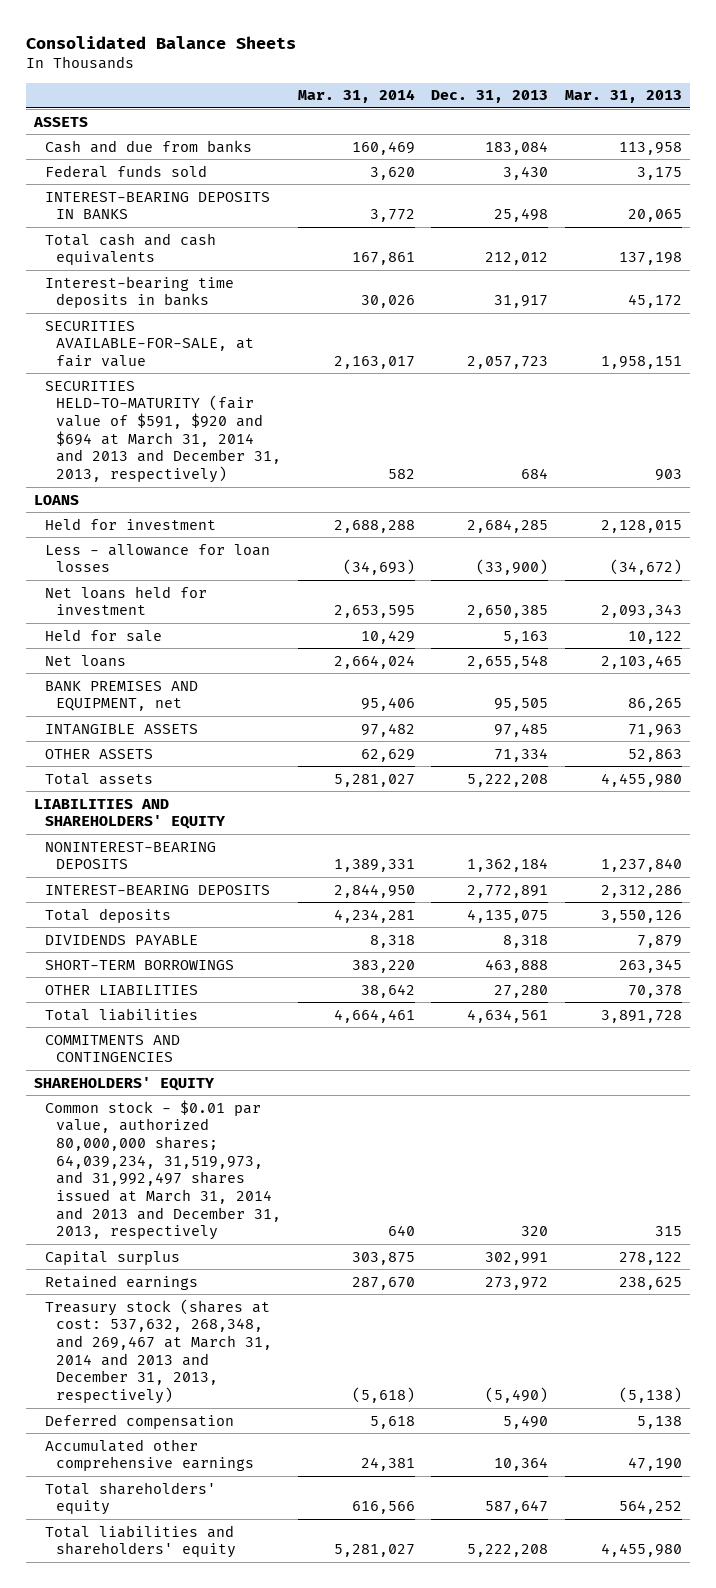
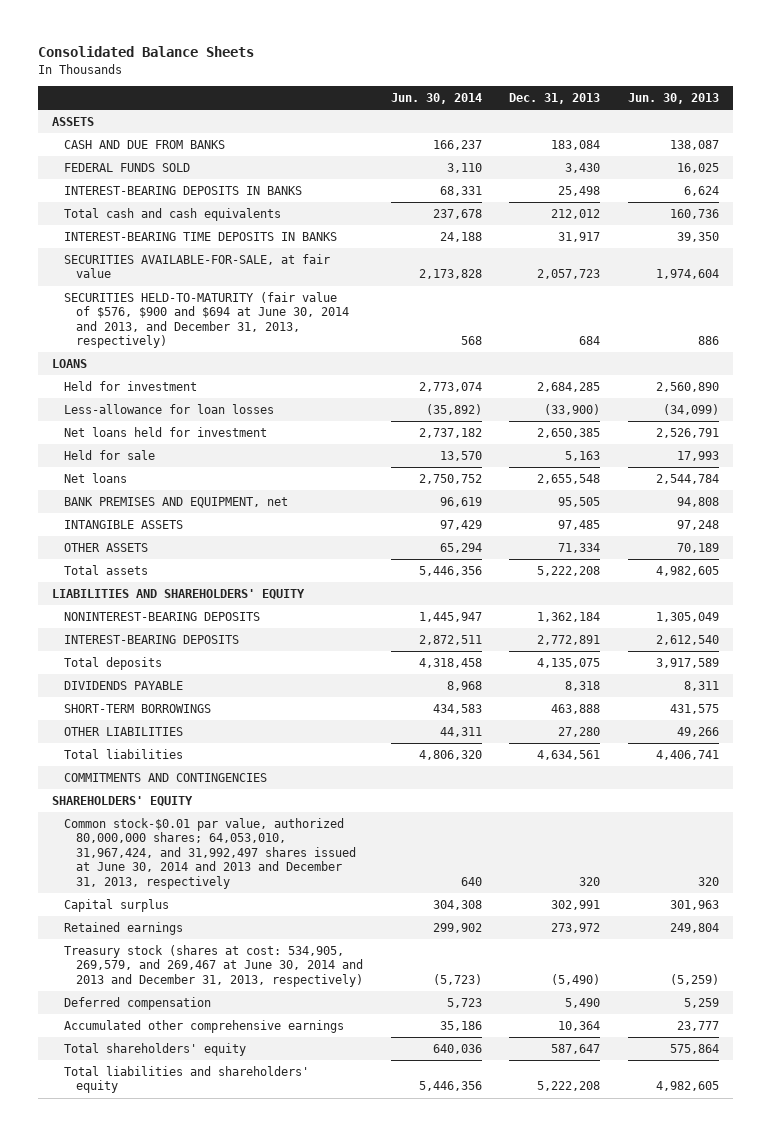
- | Mar. 31, 2014 | Dec. 31, 2013 | Mar. 31, 2013
+ | Jun. 30, 2014 | Dec. 31, 2013 | Jun. 30, 2013
- Cash and due from banks | 160,469 | 183,084 | 113,958
- Federal funds sold | 3,620 | 3,430 | 3,175
+ CASH AND DUE FROM BANKS | 166,237 | 183,084 | 138,087
+ FEDERAL FUNDS SOLD | 3,110 | 3,430 | 16,025
- Interest-bearing time deposits in banks | 30,026 | 31,917 | 45,172
+ INTEREST-BEARING TIME DEPOSITS IN BANKS | 24,188 | 31,917 | 39,350
- SECURITIES HELD-TO-MATURITY (fair value of $591, $920 and $694 at March 31, 2014 and 2013 and December 31, 2013, respectively) | 582 | 684 | 903
+ SECURITIES HELD-TO-MATURITY (fair value of $576, $900 and $694 at June 30, 2014 and 2013, and December 31, 2013, respectively) | 568 | 684 | 886
- Less - allowance for loan losses | (34,693) | (33,900) | (34,672)
+ Less-allowance for loan losses | (35,892) | (33,900) | (34,099)
- Common stock - $0.01 par value, authorized 80,000,000 shares; 64,039,234, 31,519,973, and 31,992,497 shares issued at March 31, 2014 and 2013 and December 31, 2013, respectively | 640 | 320 | 315
+ Common stock-$0.01 par value, authorized 80,000,000 shares; 64,053,010, 31,967,424, and 31,992,497 shares issued at June 30, 2014 and 2013 and December 31, 2013, respectively | 640 | 320 | 320
- Treasury stock (shares at cost: 537,632, 268,348, and 269,467 at March 31, 2014 and 2013 and December 31, 2013, respectively) | (5,618) | (5,490) | (5,138)
+ Treasury stock (shares at cost: 534,905, 269,579, and 269,467 at June 30, 2014 and 2013 and December 31, 2013, respectively) | (5,723) | (5,490) | (5,259)

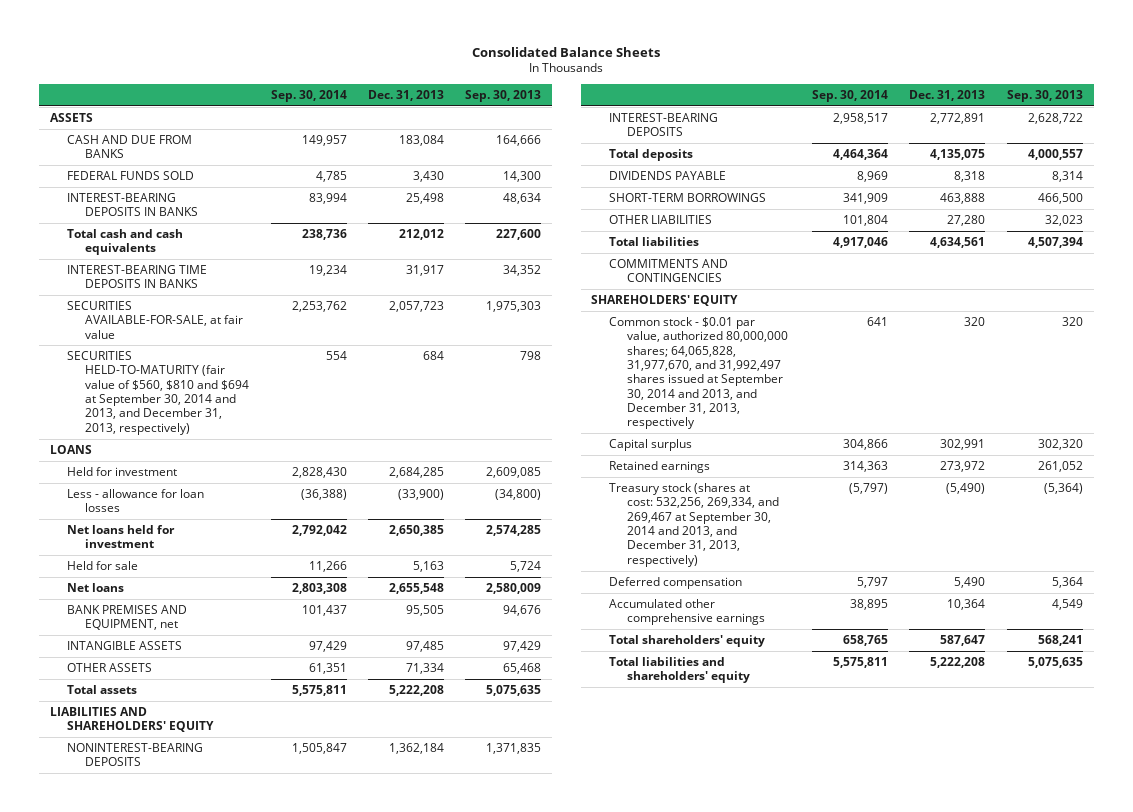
- | Jun. 30, 2014 | Dec. 31, 2013 | Jun. 30, 2013
+ | Sep. 30, 2014 | Dec. 31, 2013 | Sep. 30, 2013
- SECURITIES HELD-TO-MATURITY (fair value of $576, $900 and $694 at June 30, 2014 and 2013, and December 31, 2013, respectively) | 568 | 684 | 886
+ SECURITIES HELD-TO-MATURITY (fair value of $560, $810 and $694 at September 30, 2014 and 2013, and December 31, 2013, respectively) | 554 | 684 | 798
- Less-allowance for loan losses | (35,892) | (33,900) | (34,099)
+ Less - allowance for loan losses | (36,388) | (33,900) | (34,800)
- Common stock-$0.01 par value, authorized 80,000,000 shares; 64,053,010, 31,967,424, and 31,992,497 shares issued at June 30, 2014 and 2013 and December 31, 2013, respectively | 640 | 320 | 320
+ Common stock - $0.01 par value, authorized 80,000,000 shares; 64,065,828, 31,977,670, and 31,992,497 shares issued at September 30, 2014 and 2013, and December 31, 2013, respectively | 641 | 320 | 320
- Treasury stock (shares at cost: 534,905, 269,579, and 269,467 at June 30, 2014 and 2013 and December 31, 2013, respectively) | (5,723) | (5,490) | (5,259)
+ Treasury stock (shares at cost: 532,256, 269,334, and 269,467 at September 30, 2014 and 2013, and December 31, 2013, respectively) | (5,797) | (5,490) | (5,364)

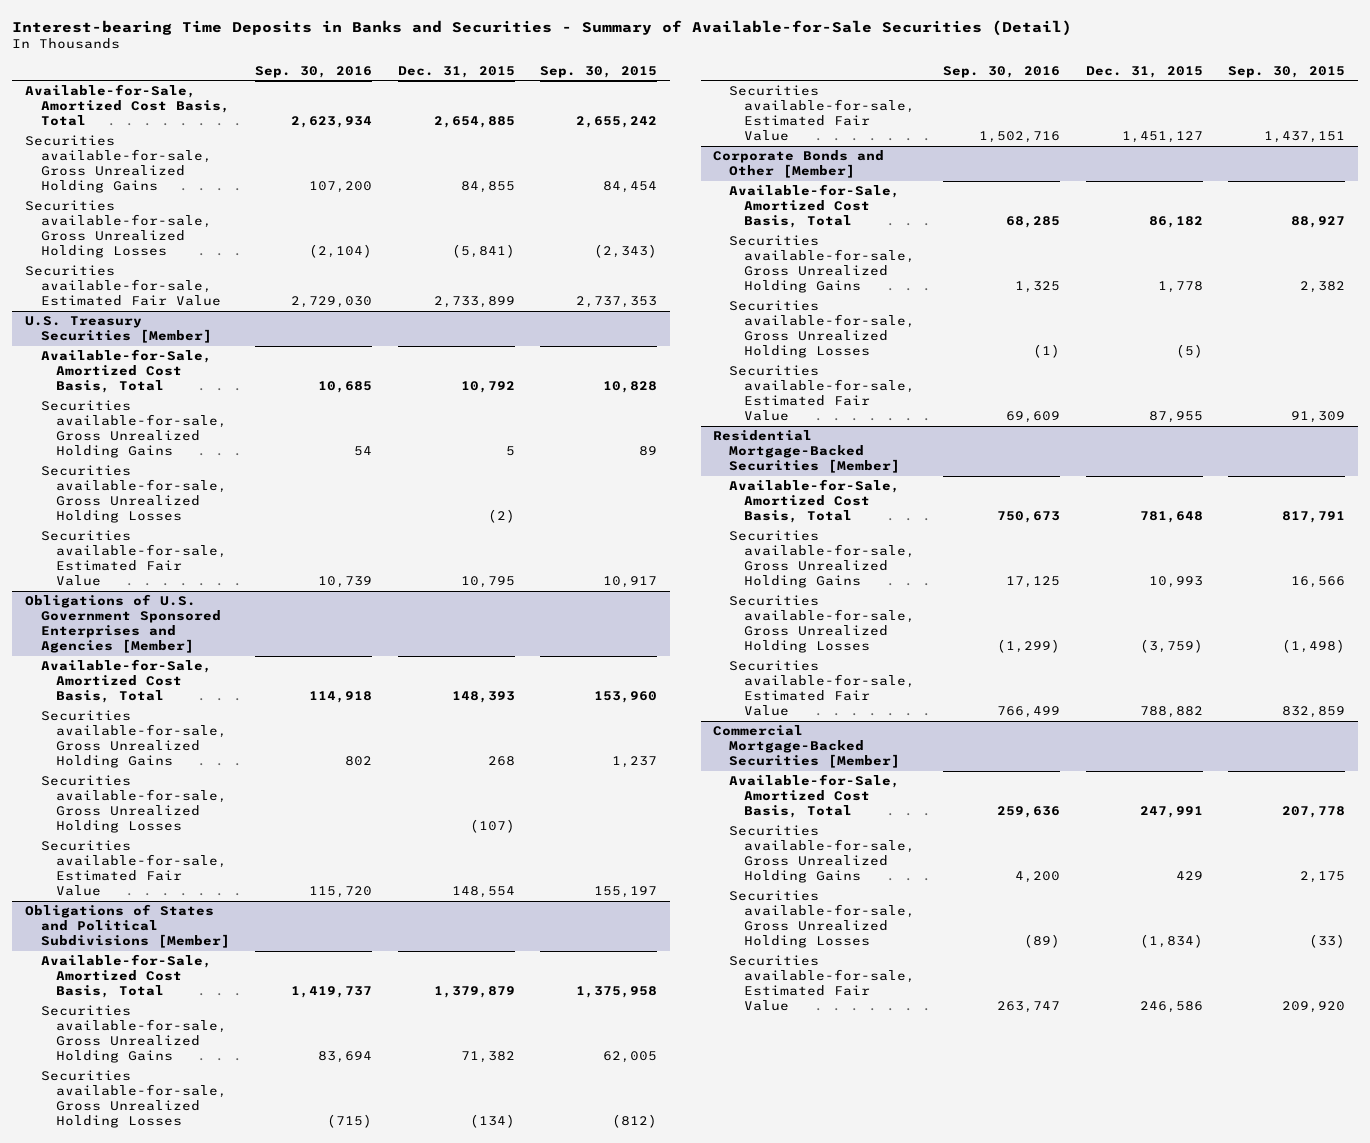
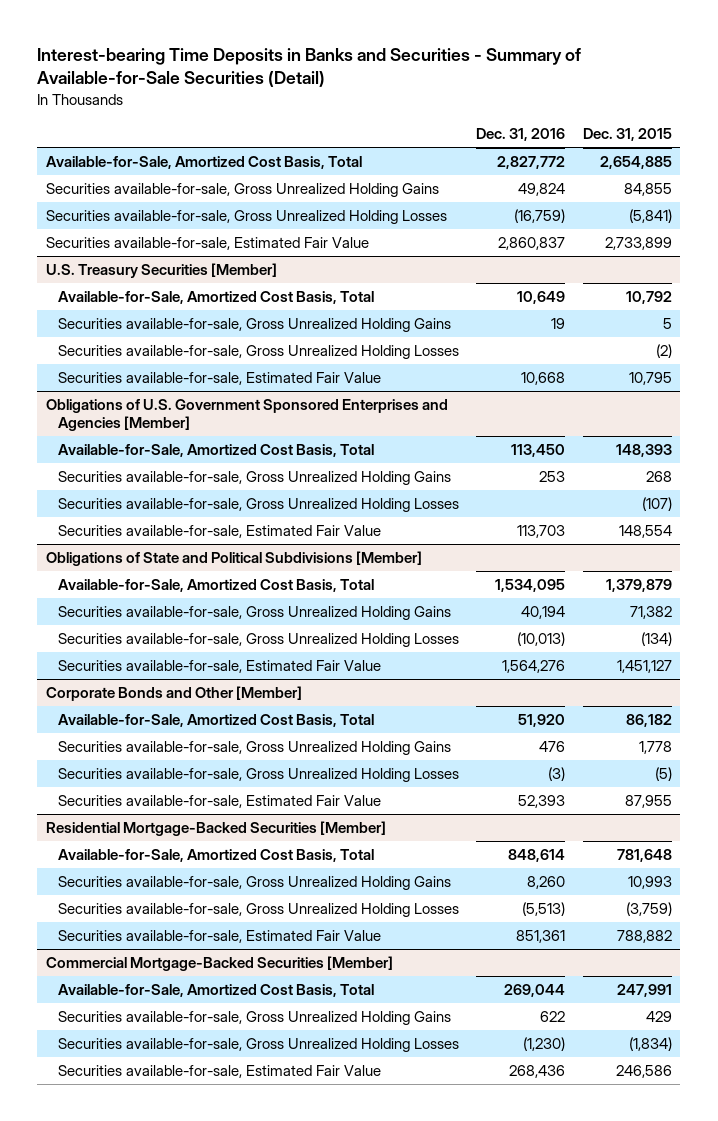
- | Sep. 30, 2016 | Dec. 31, 2015 | Sep. 30, 2015
+ | Dec. 31, 2016 | Dec. 31, 2015
- Obligations of States and Political Subdivisions [Member]
+ Obligations of State and Political Subdivisions [Member]

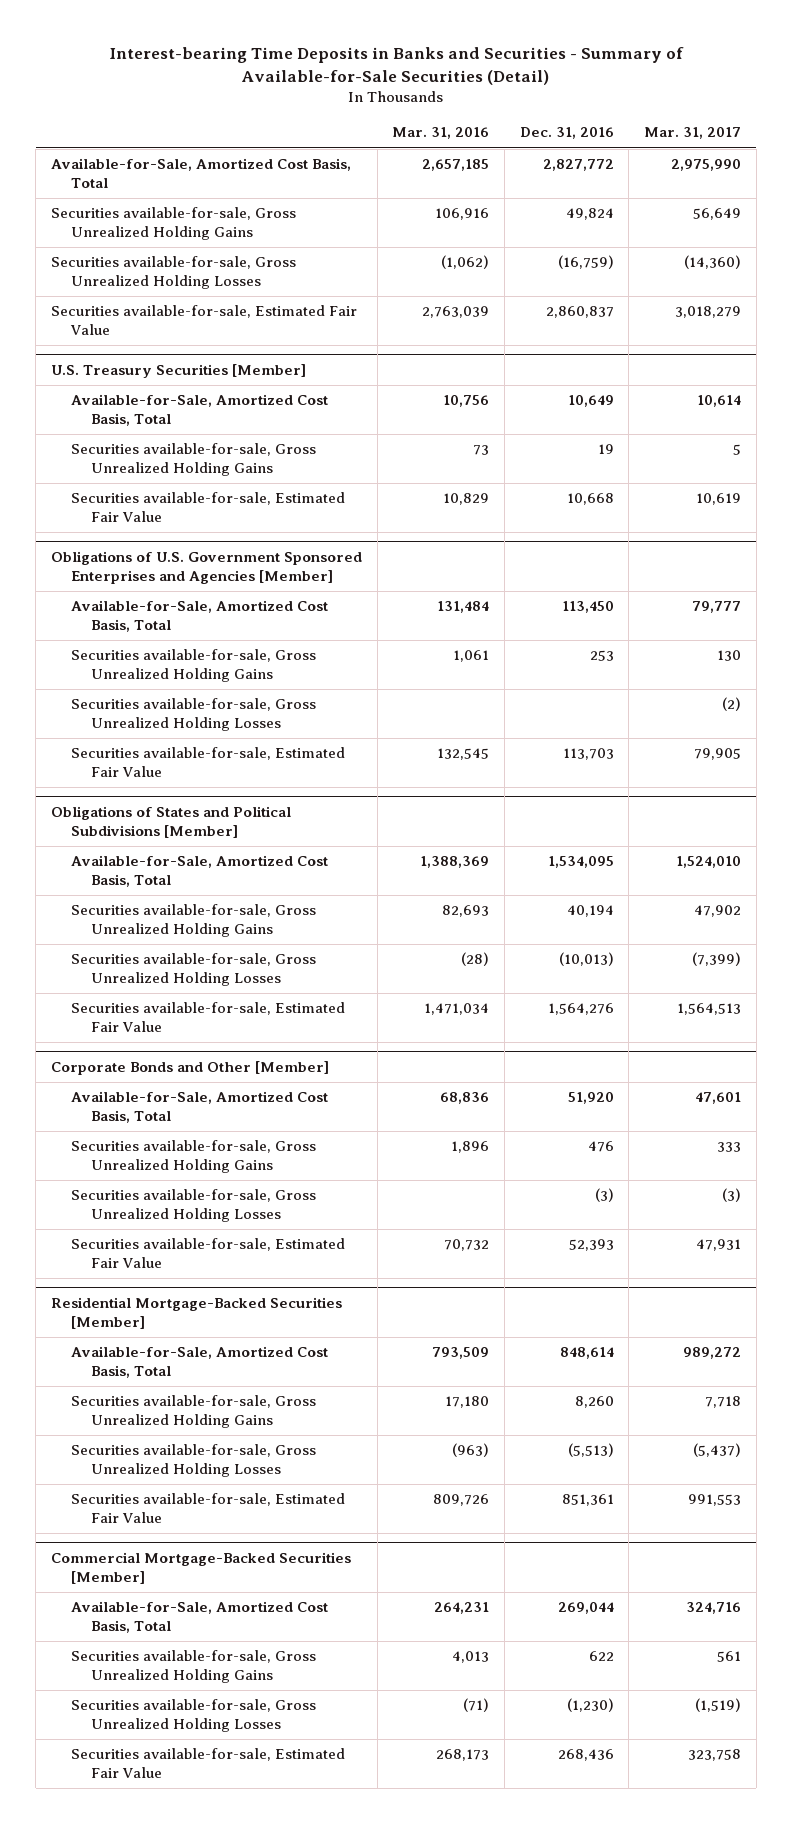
- | Dec. 31, 2016 | Dec. 31, 2015
+ | Mar. 31, 2016 | Dec. 31, 2016 | Mar. 31, 2017
@ U.S. Treasury Securities [Member]
- Securities available-for-sale, Gross Unrealized Holding Losses | | (2)
- Obligations of State and Political Subdivisions [Member]
+ Obligations of States and Political Subdivisions [Member]

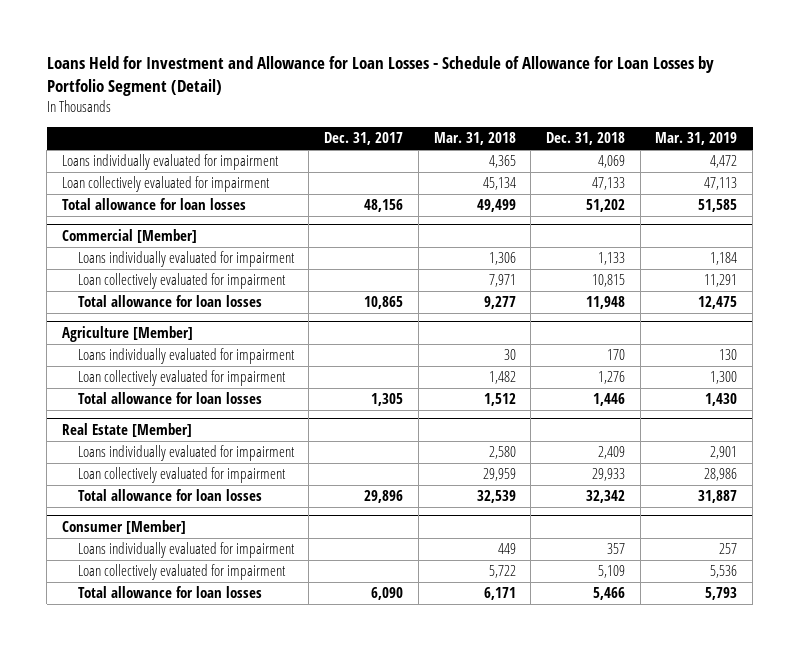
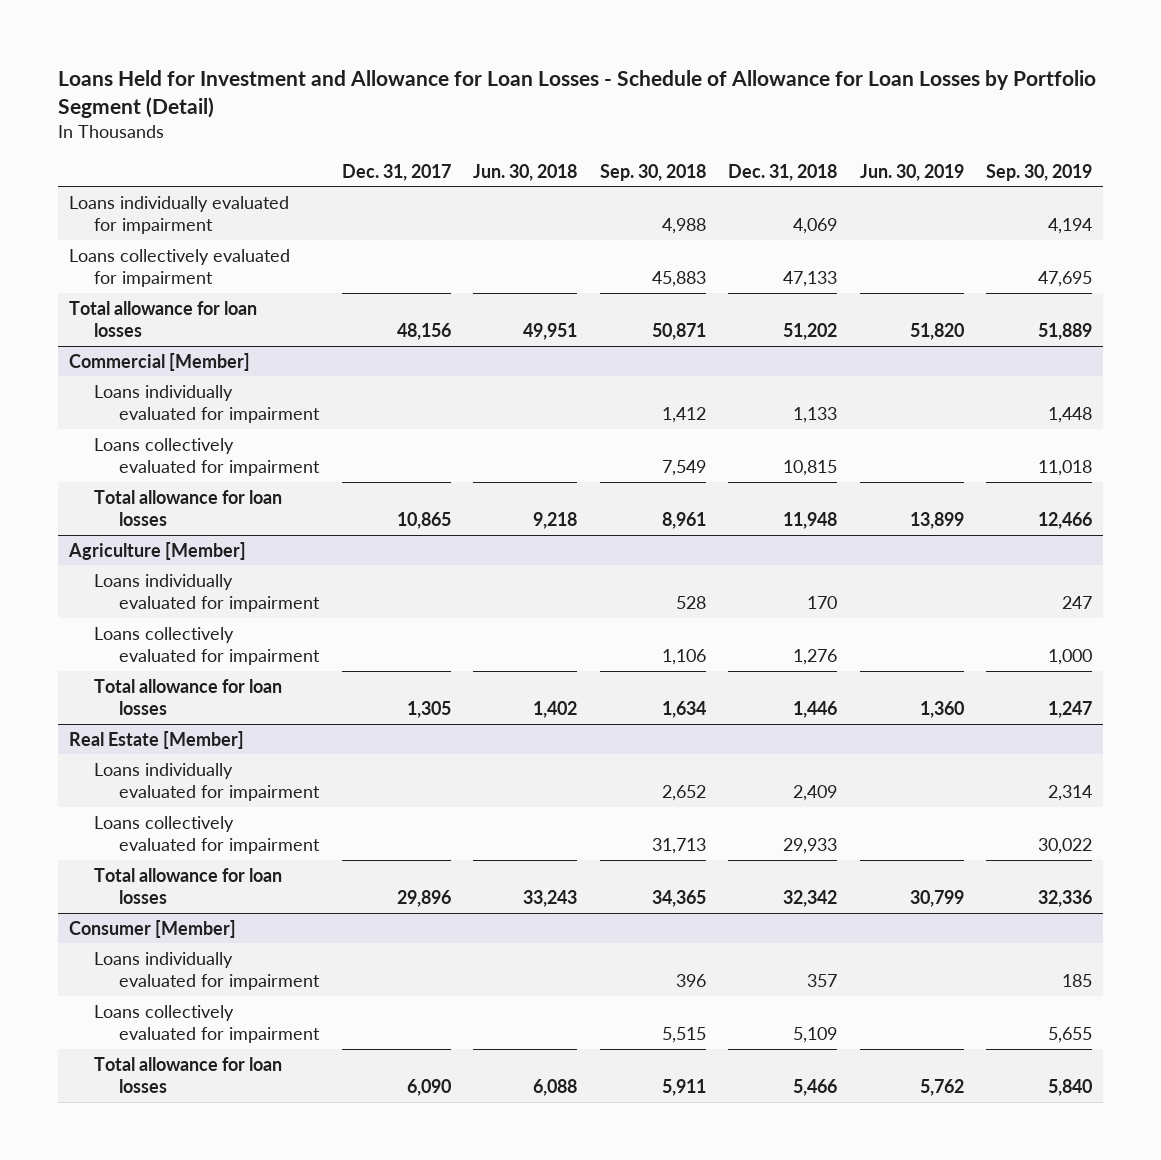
- | Dec. 31, 2017 | Mar. 31, 2018 | Dec. 31, 2018 | Mar. 31, 2019
+ | Dec. 31, 2017 | Jun. 30, 2018 | Sep. 30, 2018 | Dec. 31, 2018 | Jun. 30, 2019 | Sep. 30, 2019
- Loan collectively evaluated for impairment | | 45,134 | 47,133 | 47,113
+ Loans collectively evaluated for impairment | | | 45,883 | 47,133 | | 47,695
@ Commercial [Member]
- Loan collectively evaluated for impairment | | 7,971 | 10,815 | 11,291
+ Loans collectively evaluated for impairment | | | 7,549 | 10,815 | | 11,018
@ Agriculture [Member]
- Loan collectively evaluated for impairment | | 1,482 | 1,276 | 1,300
+ Loans collectively evaluated for impairment | | | 1,106 | 1,276 | | 1,000
@ Real Estate [Member]
- Loan collectively evaluated for impairment | | 29,959 | 29,933 | 28,986
+ Loans collectively evaluated for impairment | | | 31,713 | 29,933 | | 30,022
@ Consumer [Member]
- Loan collectively evaluated for impairment | | 5,722 | 5,109 | 5,536
+ Loans collectively evaluated for impairment | | | 5,515 | 5,109 | | 5,655

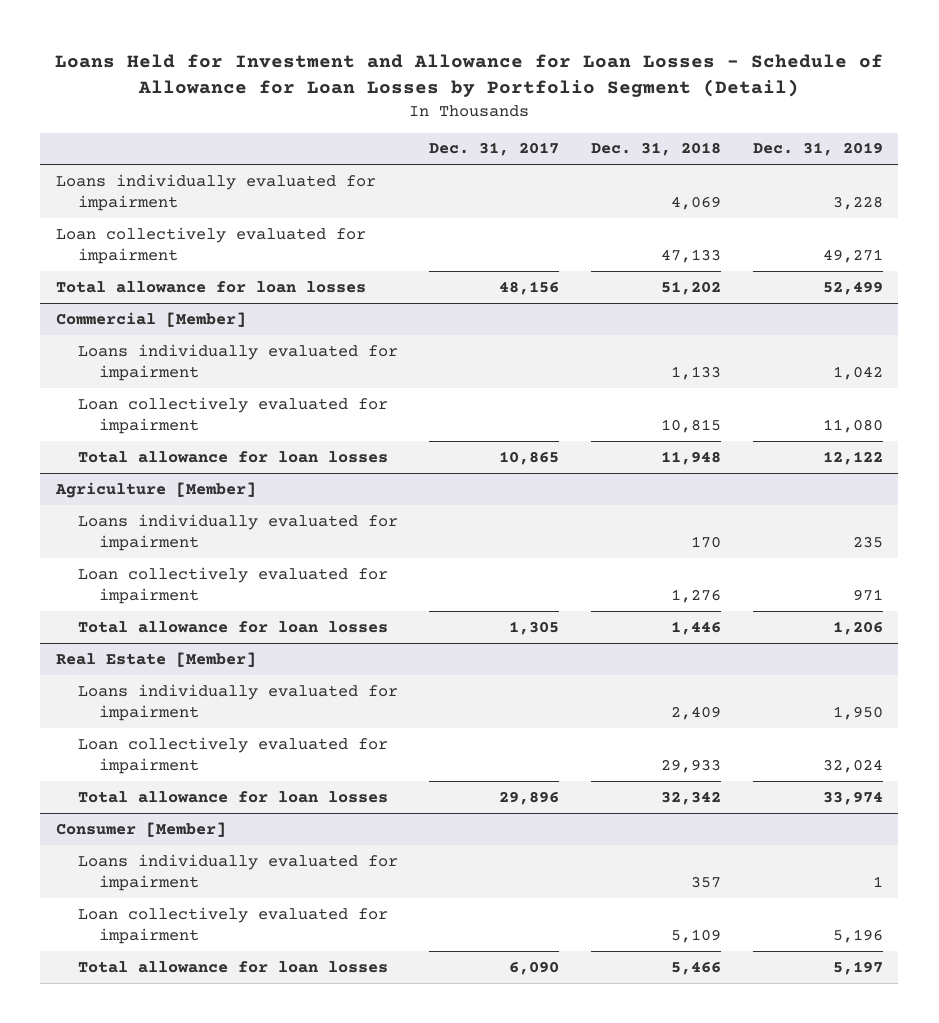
- | Dec. 31, 2017 | Jun. 30, 2018 | Sep. 30, 2018 | Dec. 31, 2018 | Jun. 30, 2019 | Sep. 30, 2019
+ | Dec. 31, 2017 | Dec. 31, 2018 | Dec. 31, 2019
- Loans collectively evaluated for impairment | | | 45,883 | 47,133 | | 47,695
+ Loan collectively evaluated for impairment | | 47,133 | 49,271
@ Commercial [Member]
- Loans collectively evaluated for impairment | | | 7,549 | 10,815 | | 11,018
+ Loan collectively evaluated for impairment | | 10,815 | 11,080
@ Agriculture [Member]
- Loans collectively evaluated for impairment | | | 1,106 | 1,276 | | 1,000
+ Loan collectively evaluated for impairment | | 1,276 | 971
@ Real Estate [Member]
- Loans collectively evaluated for impairment | | | 31,713 | 29,933 | | 30,022
+ Loan collectively evaluated for impairment | | 29,933 | 32,024
@ Consumer [Member]
- Loans collectively evaluated for impairment | | | 5,515 | 5,109 | | 5,655
+ Loan collectively evaluated for impairment | | 5,109 | 5,196

